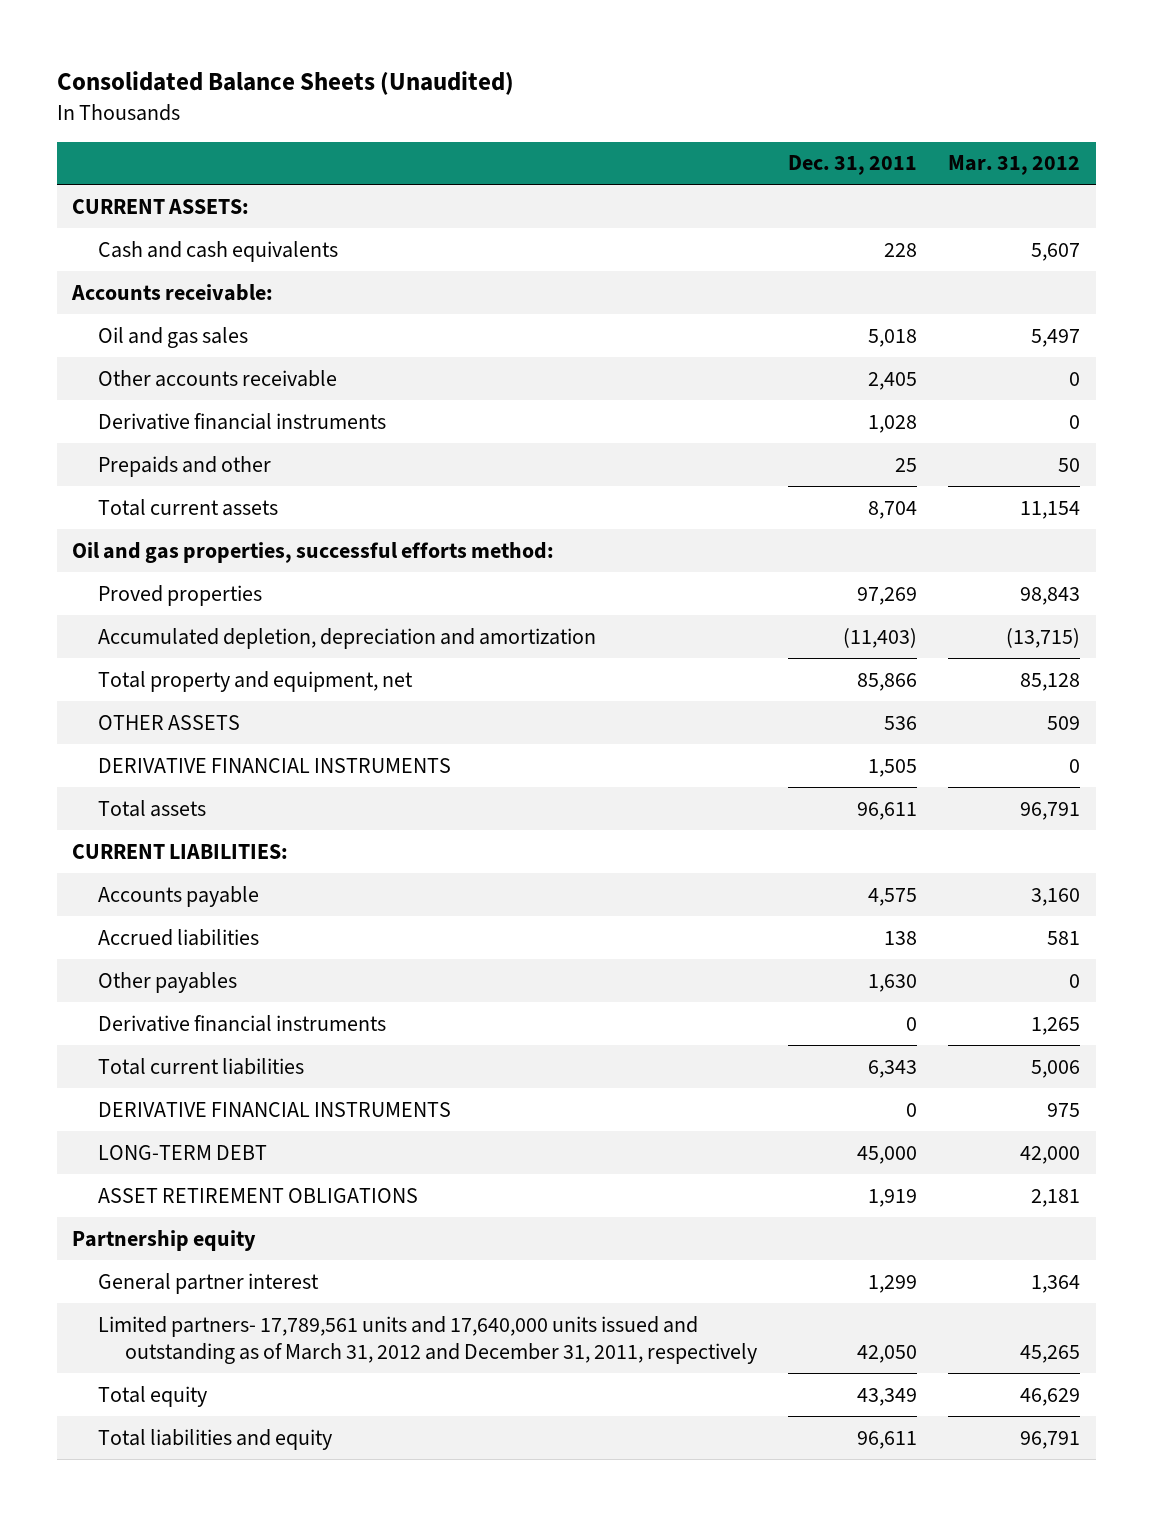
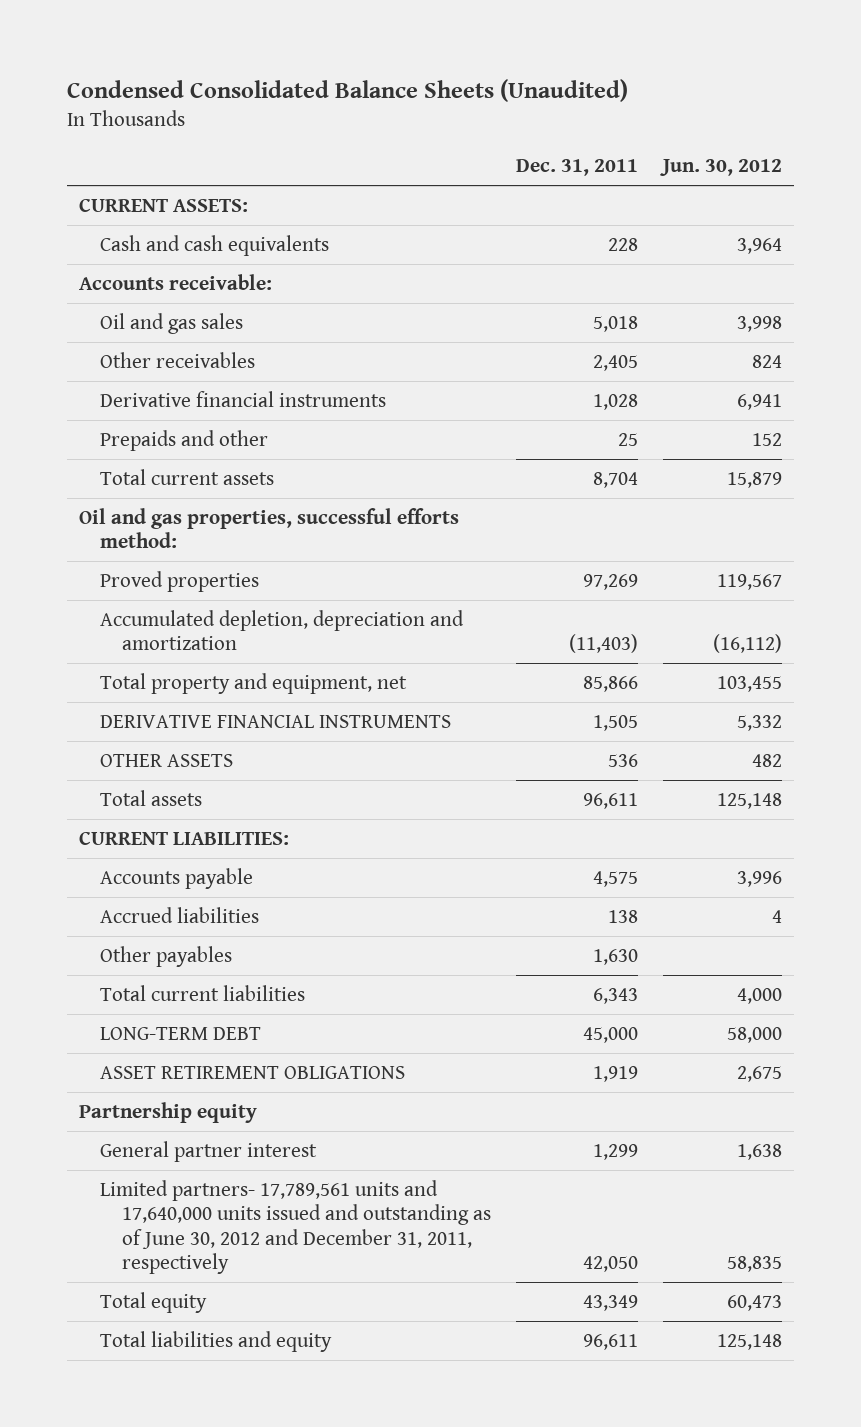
- Consolidated Balance Sheets (Unaudited)
+ Condensed Consolidated Balance Sheets (Unaudited)
- | Dec. 31, 2011 | Mar. 31, 2012
+ | Dec. 31, 2011 | Jun. 30, 2012
- Other accounts receivable | 2,405 | 0
+ Other receivables | 2,405 | 824
moved down: OTHER ASSETS | 536 | 482
- Derivative financial instruments | 0 | 1,265
- DERIVATIVE FINANCIAL INSTRUMENTS | 0 | 975
- Limited partners- 17,789,561 units and 17,640,000 units issued and outstanding as of March 31, 2012 and December 31, 2011, respectively | 42,050 | 45,265
+ Limited partners- 17,789,561 units and 17,640,000 units issued and outstanding as of June 30, 2012 and December 31, 2011, respectively | 42,050 | 58,835

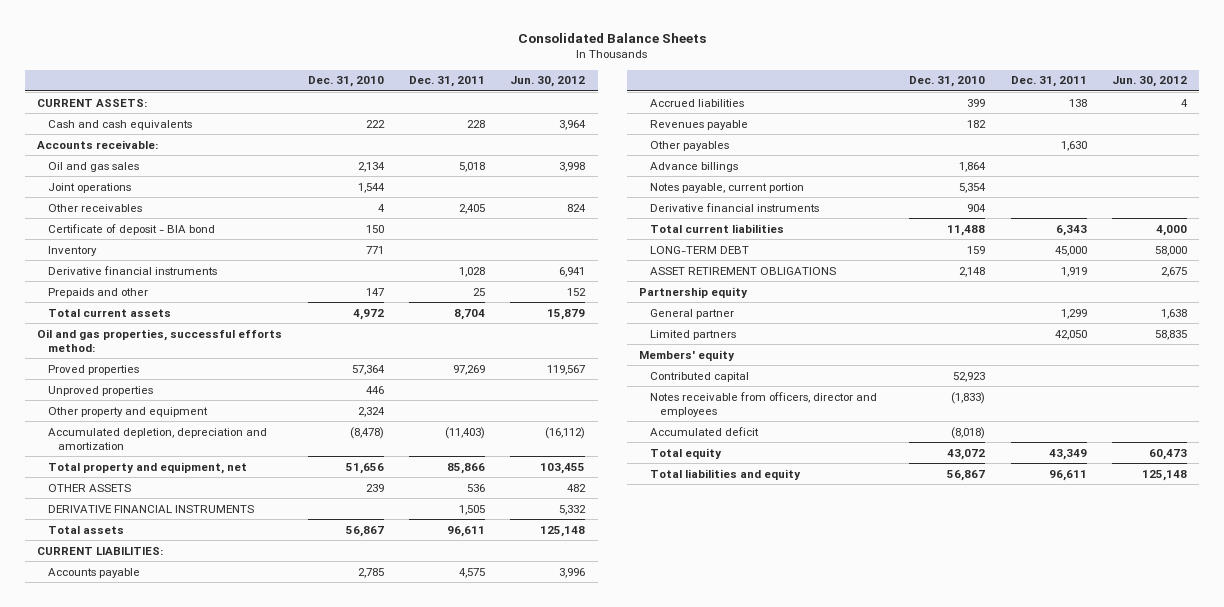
- Condensed Consolidated Balance Sheets (Unaudited)
+ Consolidated Balance Sheets
- | Dec. 31, 2011 | Jun. 30, 2012
+ | Dec. 31, 2010 | Dec. 31, 2011 | Jun. 30, 2012
+ Joint operations | 1,544 | |
+ Certificate of deposit - BIA bond | 150 | |
+ Inventory | 771 | |
+ Unproved properties | 446 | |
+ Other property and equipment | 2,324 | |
moved down: DERIVATIVE FINANCIAL INSTRUMENTS | | 1,505 | 5,332
+ Revenues payable | 182 | |
+ Advance billings | 1,864 | |
+ Notes payable, current portion | 5,354 | |
+ Derivative financial instruments | 904 | |
- General partner interest | 1,299 | 1,638
- Limited partners- 17,789,561 units and 17,640,000 units issued and outstanding as of June 30, 2012 and December 31, 2011, respectively | 42,050 | 58,835
+ General partner | | 1,299 | 1,638
+ Limited partners | | 42,050 | 58,835
+ Members' equity
+ Contributed capital | 52,923 | |
+ Notes receivable from officers, director and employees | (1,833) | |
+ Accumulated deficit | (8,018) | |

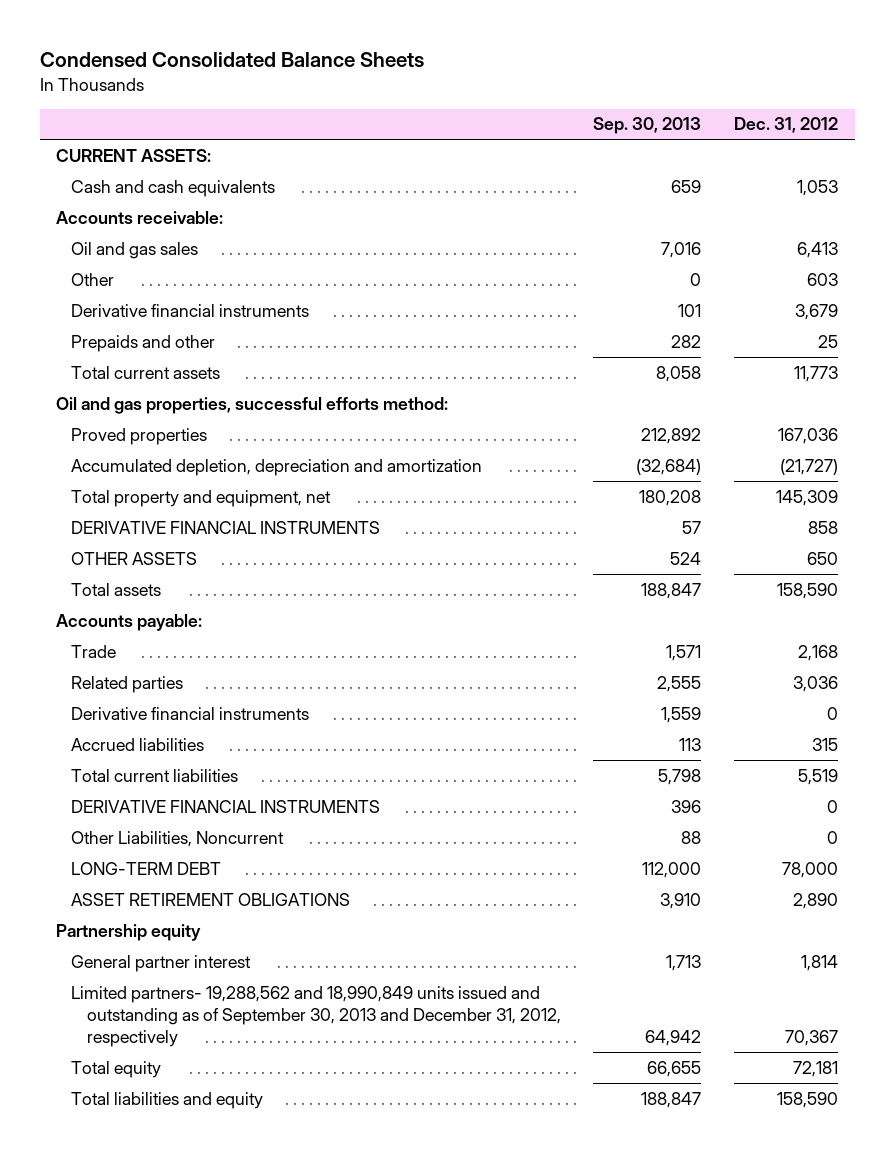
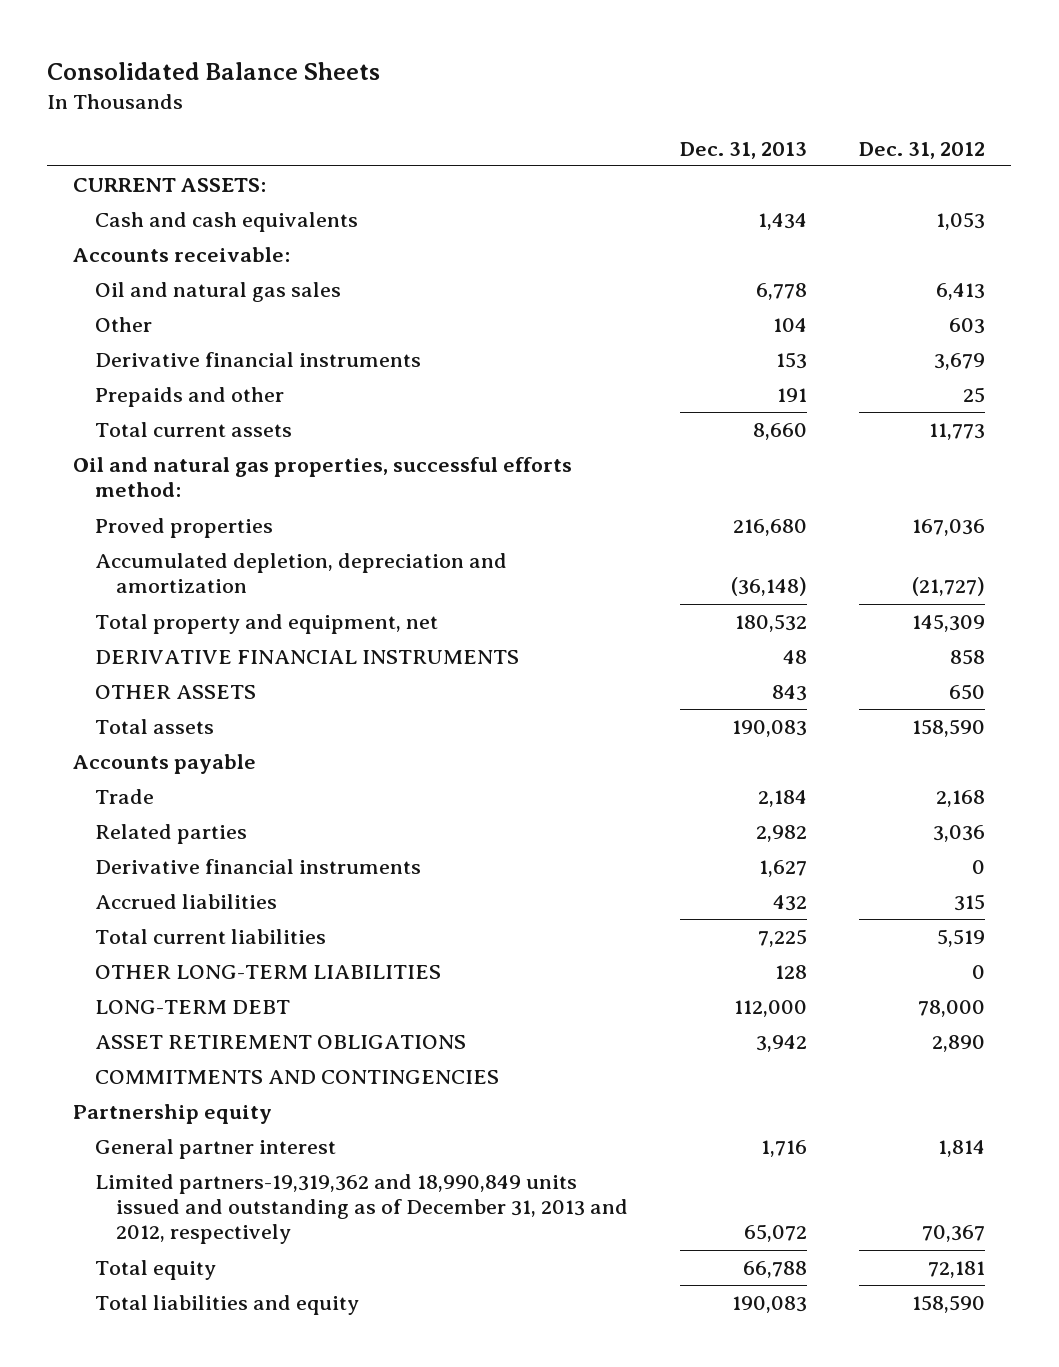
- Condensed Consolidated Balance Sheets
+ Consolidated Balance Sheets
- | Sep. 30, 2013 | Dec. 31, 2012
+ | Dec. 31, 2013 | Dec. 31, 2012
- Oil and gas sales | 7,016 | 6,413
+ Oil and natural gas sales | 6,778 | 6,413
- Oil and gas properties, successful efforts method:
+ Oil and natural gas properties, successful efforts method:
- Accounts payable:
+ Accounts payable
- DERIVATIVE FINANCIAL INSTRUMENTS | 396 | 0
- Other Liabilities, Noncurrent | 88 | 0
+ OTHER LONG-TERM LIABILITIES | 128 | 0
+ COMMITMENTS AND CONTINGENCIES
- Limited partners- 19,288,562 and 18,990,849 units issued and outstanding as of September 30, 2013 and December 31, 2012, respectively | 64,942 | 70,367
+ Limited partners-19,319,362 and 18,990,849 units issued and outstanding as of December 31, 2013 and 2012, respectively | 65,072 | 70,367

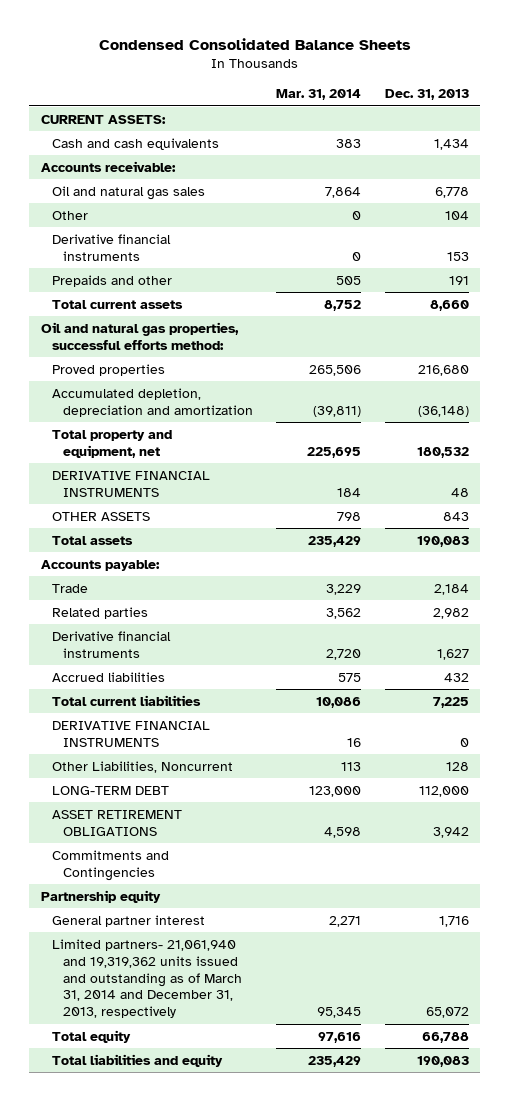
- Consolidated Balance Sheets
+ Condensed Consolidated Balance Sheets
- | Dec. 31, 2013 | Dec. 31, 2012
+ | Mar. 31, 2014 | Dec. 31, 2013
- Accounts payable
+ Accounts payable:
- OTHER LONG-TERM LIABILITIES | 128 | 0
+ DERIVATIVE FINANCIAL INSTRUMENTS | 16 | 0
+ Other Liabilities, Noncurrent | 113 | 128
- COMMITMENTS AND CONTINGENCIES
+ Commitments and Contingencies
- Limited partners-19,319,362 and 18,990,849 units issued and outstanding as of December 31, 2013 and 2012, respectively | 65,072 | 70,367
+ Limited partners- 21,061,940 and 19,319,362 units issued and outstanding as of March 31, 2014 and December 31, 2013, respectively | 95,345 | 65,072

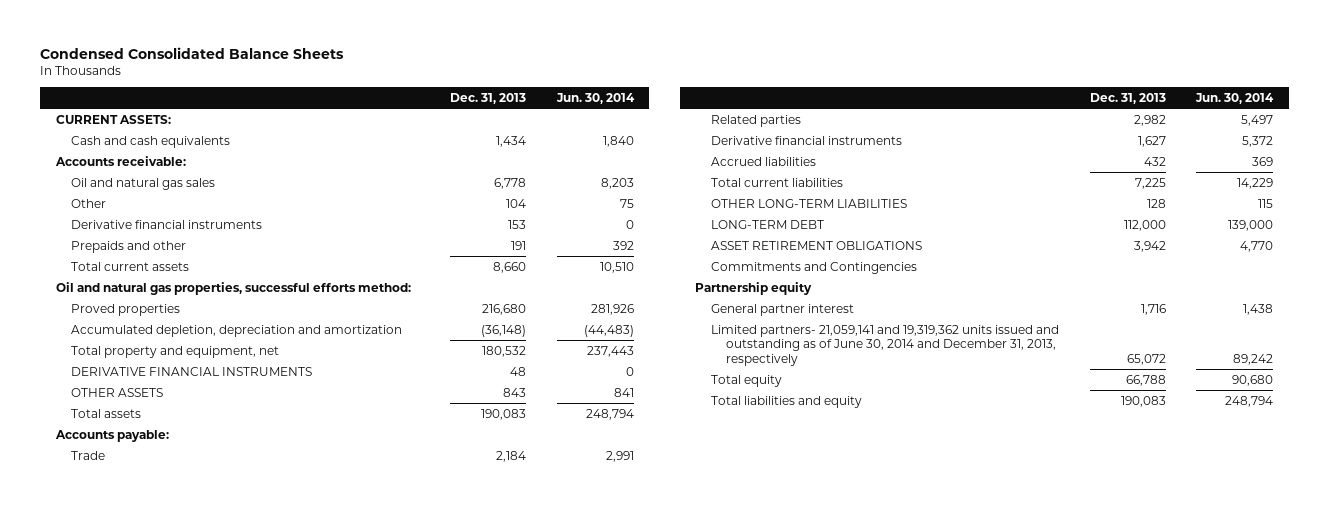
- | Mar. 31, 2014 | Dec. 31, 2013
+ | Dec. 31, 2013 | Jun. 30, 2014
- DERIVATIVE FINANCIAL INSTRUMENTS | 16 | 0
- Other Liabilities, Noncurrent | 113 | 128
+ OTHER LONG-TERM LIABILITIES | 128 | 115
- Limited partners- 21,061,940 and 19,319,362 units issued and outstanding as of March 31, 2014 and December 31, 2013, respectively | 95,345 | 65,072
+ Limited partners- 21,059,141 and 19,319,362 units issued and outstanding as of June 30, 2014 and December 31, 2013, respectively | 65,072 | 89,242

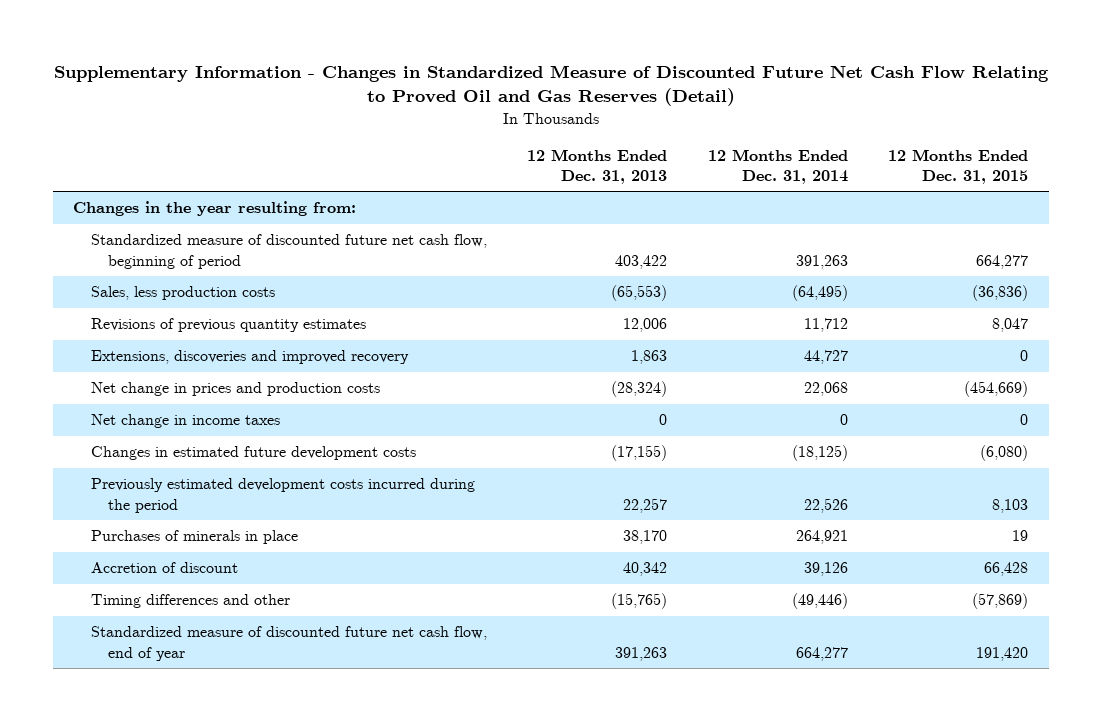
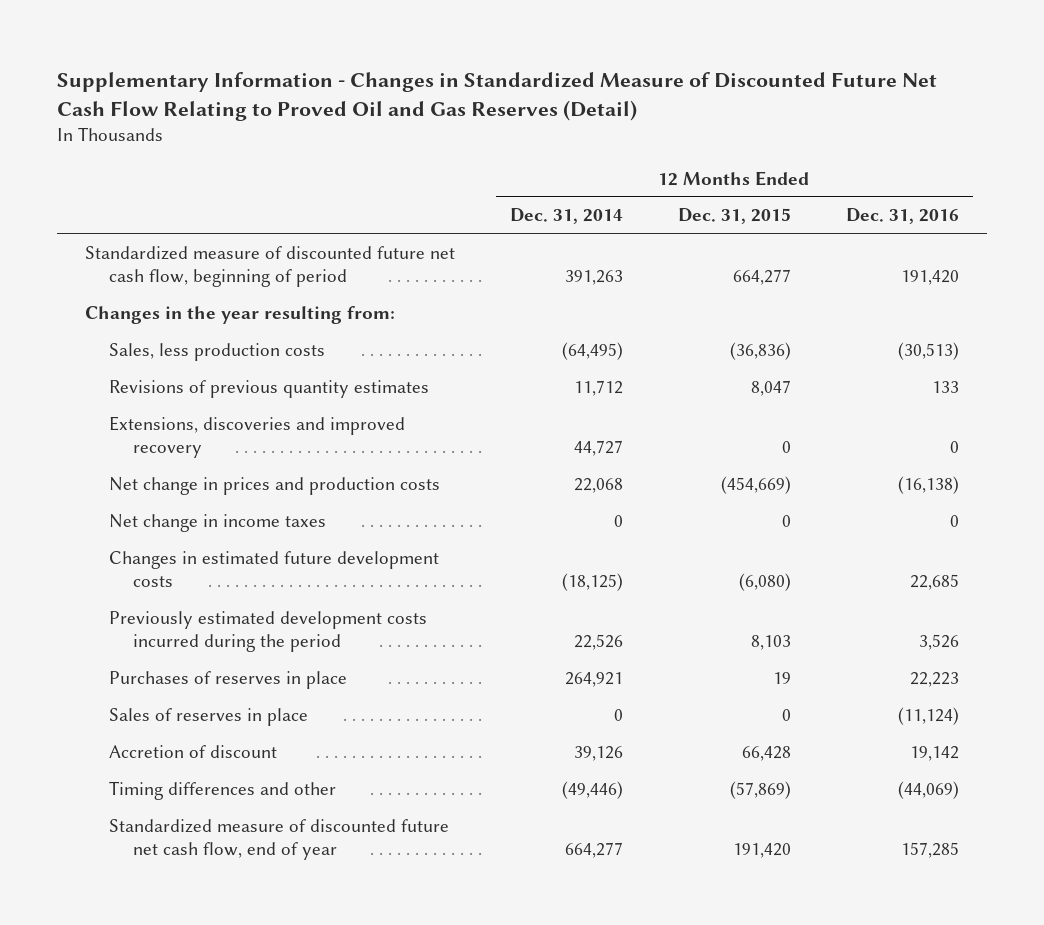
- | 12 Months Ended Dec. 31, 2013 | 12 Months Ended Dec. 31, 2014 | 12 Months Ended Dec. 31, 2015
+ | 12 Months Ended Dec. 31, 2014 | 12 Months Ended Dec. 31, 2015 | 12 Months Ended Dec. 31, 2016
moved down: Changes in the year resulting from:
- Purchases of minerals in place | 38,170 | 264,921 | 19
+ Purchases of reserves in place | 264,921 | 19 | 22,223
+ Sales of reserves in place | 0 | 0 | (11,124)

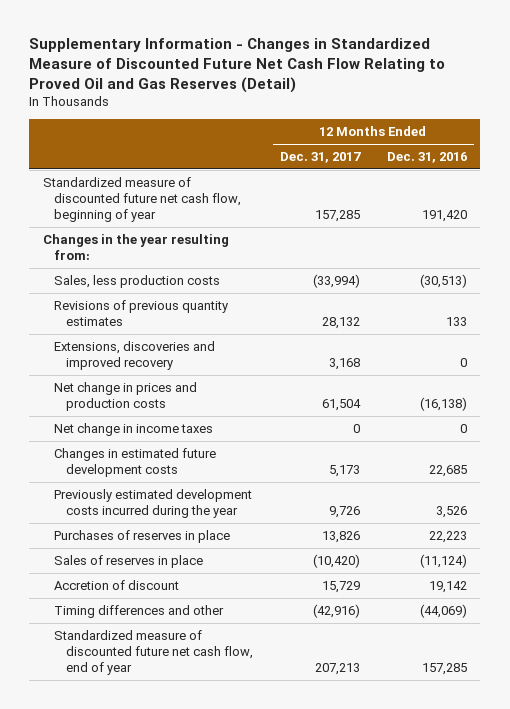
- | 12 Months Ended Dec. 31, 2014 | 12 Months Ended Dec. 31, 2015 | 12 Months Ended Dec. 31, 2016
+ | 12 Months Ended Dec. 31, 2017 | 12 Months Ended Dec. 31, 2016
- Standardized measure of discounted future net cash flow, beginning of period | 391,263 | 664,277 | 191,420
+ Standardized measure of discounted future net cash flow, beginning of year | 157,285 | 191,420
- Previously estimated development costs incurred during the period | 22,526 | 8,103 | 3,526
+ Previously estimated development costs incurred during the year | 9,726 | 3,526

